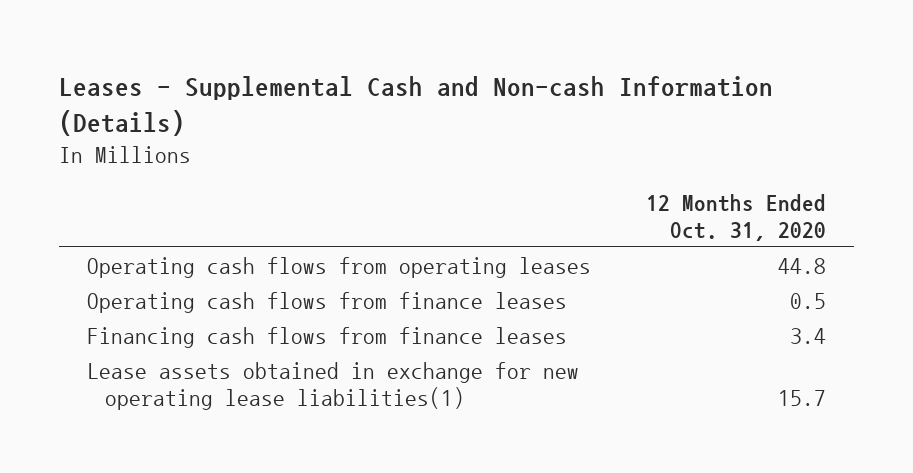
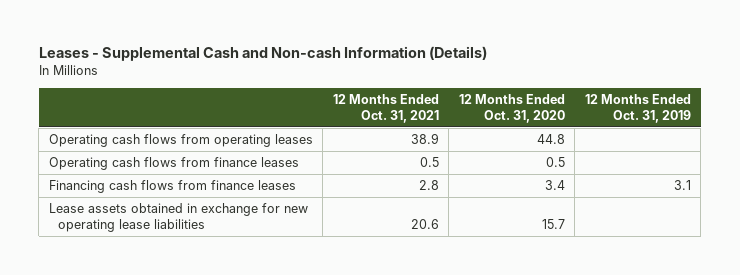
- | 12 Months Ended Oct. 31, 2020
+ | 12 Months Ended Oct. 31, 2021 | 12 Months Ended Oct. 31, 2020 | 12 Months Ended Oct. 31, 2019
- Lease assets obtained in exchange for new operating lease liabilities(1) | 15.7
+ Lease assets obtained in exchange for new operating lease liabilities | 20.6 | 15.7 |

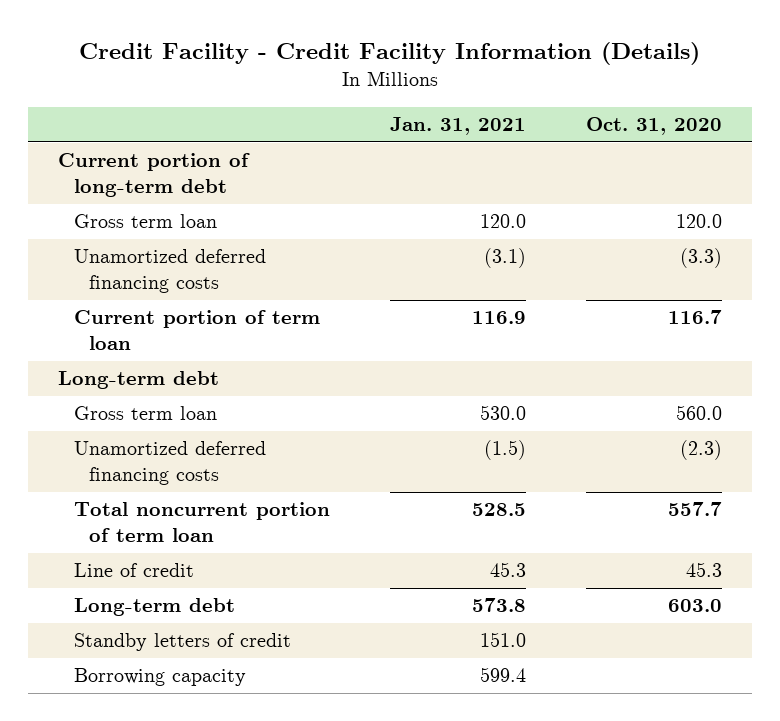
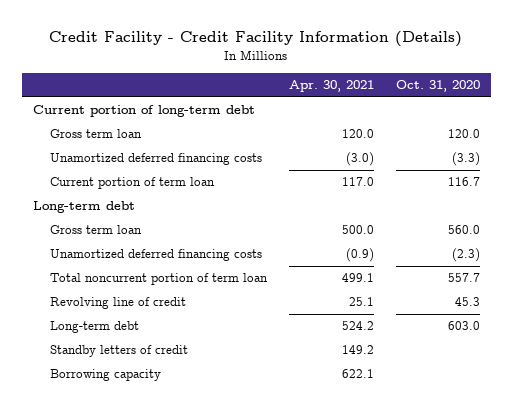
- | Jan. 31, 2021 | Oct. 31, 2020
+ | Apr. 30, 2021 | Oct. 31, 2020
- Line of credit | 45.3 | 45.3
+ Revolving line of credit | 25.1 | 45.3

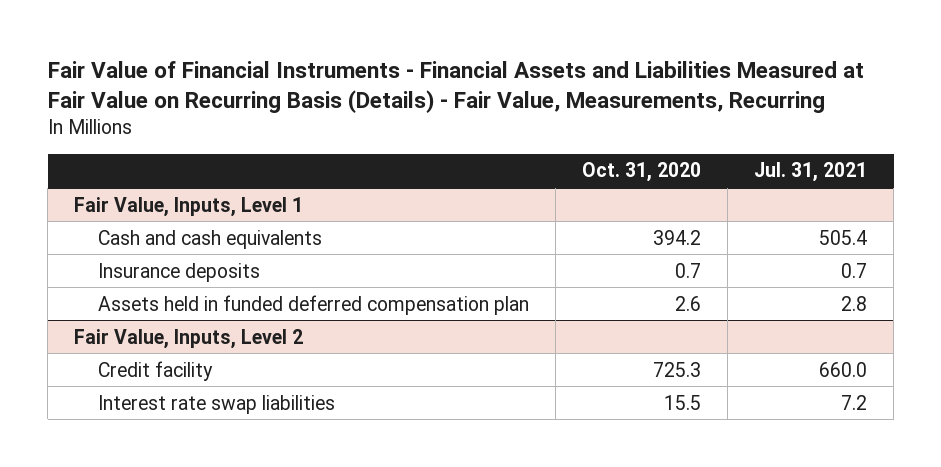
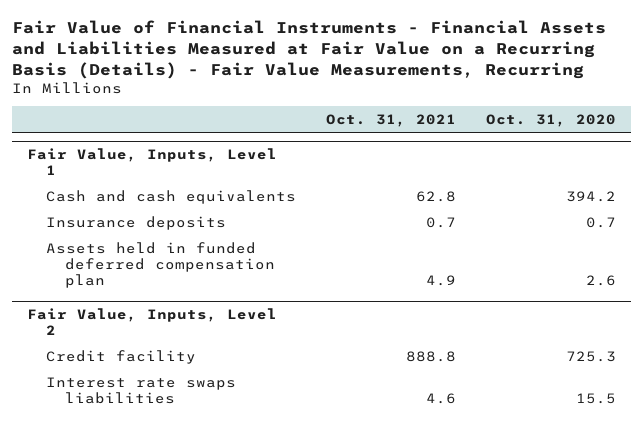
- Fair Value of Financial Instruments - Financial Assets and Liabilities Measured at Fair Value on Recurring Basis (Details) - Fair Value, Measurements, Recurring
+ Fair Value of Financial Instruments - Financial Assets and Liabilities Measured at Fair Value on a Recurring Basis (Details) - Fair Value Measurements, Recurring
- | Oct. 31, 2020 | Jul. 31, 2021
+ | Oct. 31, 2021 | Oct. 31, 2020
@ Fair Value, Inputs, Level 2
- Interest rate swap liabilities | 15.5 | 7.2
+ Interest rate swaps liabilities | 4.6 | 15.5

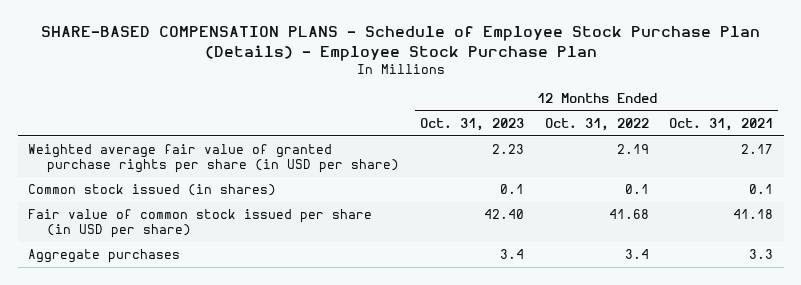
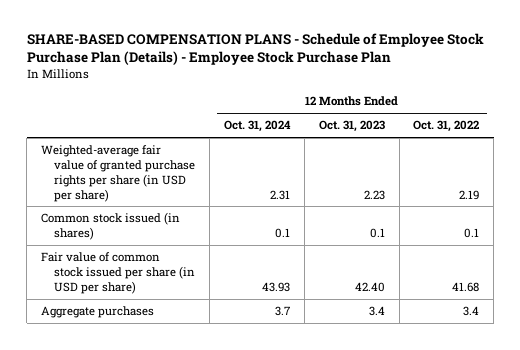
- | 12 Months Ended Oct. 31, 2023 | 12 Months Ended Oct. 31, 2022 | 12 Months Ended Oct. 31, 2021
+ | 12 Months Ended Oct. 31, 2024 | 12 Months Ended Oct. 31, 2023 | 12 Months Ended Oct. 31, 2022
- Weighted average fair value of granted purchase rights per share (in USD per share) | 2.23 | 2.19 | 2.17
+ Weighted-average fair value of granted purchase rights per share (in USD per share) | 2.31 | 2.23 | 2.19

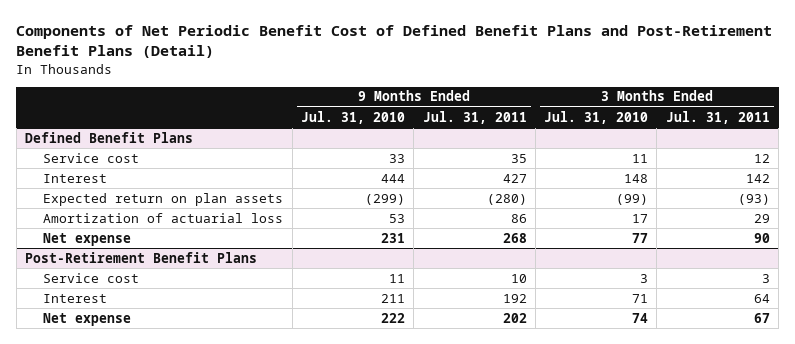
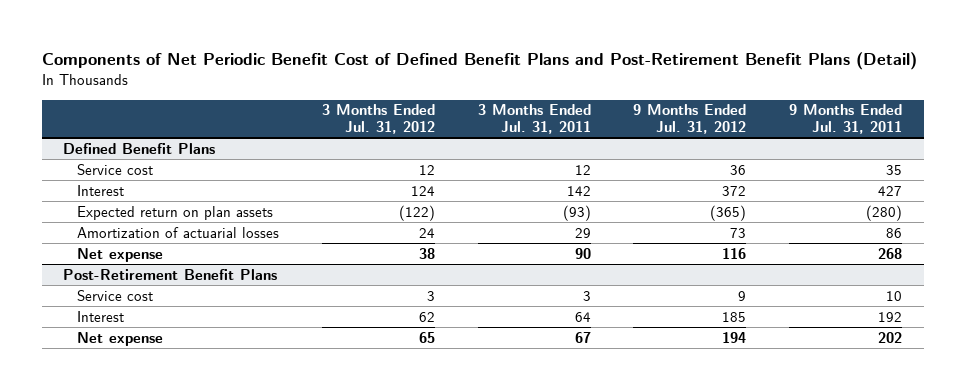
- | 9 Months Ended Jul. 31, 2010 | 9 Months Ended Jul. 31, 2011 | 3 Months Ended Jul. 31, 2010 | 3 Months Ended Jul. 31, 2011
+ | 3 Months Ended Jul. 31, 2012 | 3 Months Ended Jul. 31, 2011 | 9 Months Ended Jul. 31, 2012 | 9 Months Ended Jul. 31, 2011
@ Defined Benefit Plans
- Amortization of actuarial loss | 53 | 86 | 17 | 29
+ Amortization of actuarial losses | 24 | 29 | 73 | 86

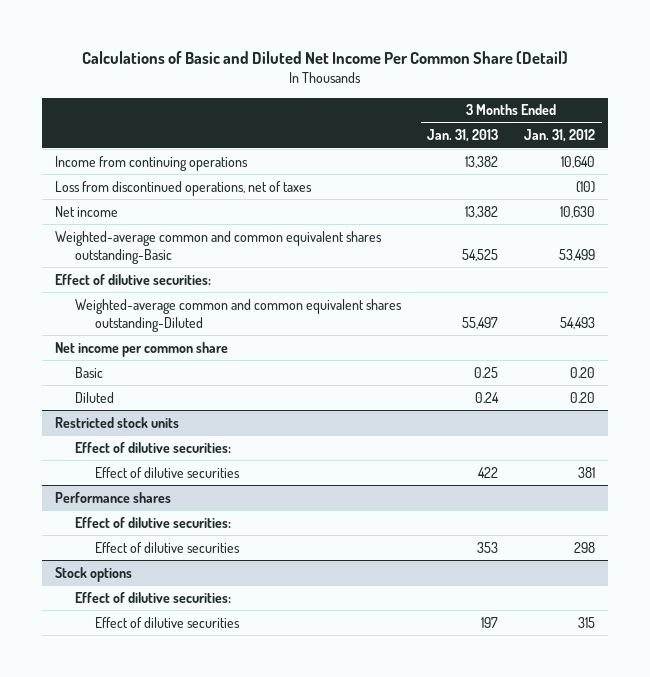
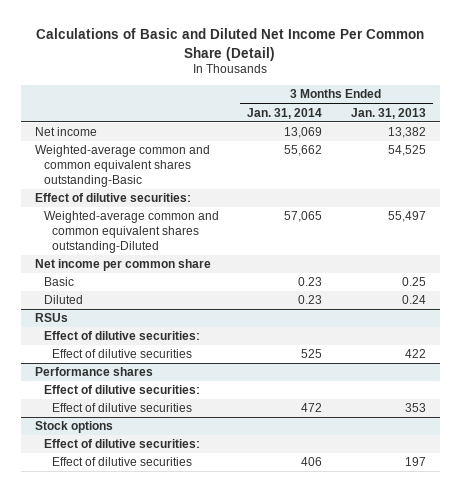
- | 3 Months Ended Jan. 31, 2013 | 3 Months Ended Jan. 31, 2012
+ | 3 Months Ended Jan. 31, 2014 | 3 Months Ended Jan. 31, 2013
- Income from continuing operations | 13,382 | 10,640
- Loss from discontinued operations, net of taxes | | (10)
- Restricted stock units
+ RSUs

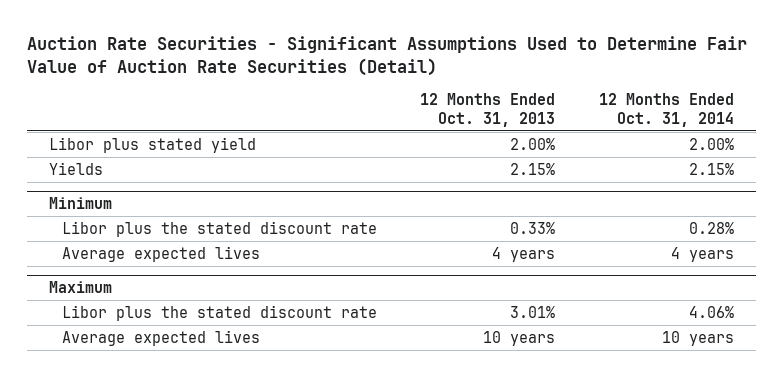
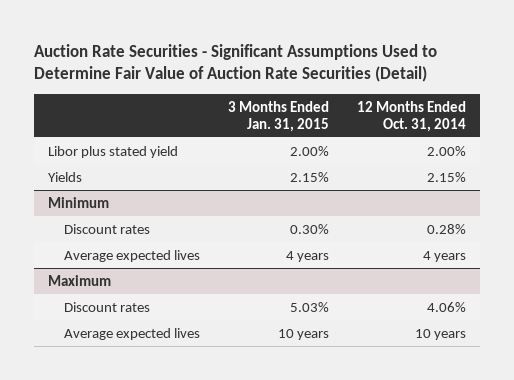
- | 12 Months Ended Oct. 31, 2013 | 12 Months Ended Oct. 31, 2014
+ | 3 Months Ended Jan. 31, 2015 | 12 Months Ended Oct. 31, 2014
@ Minimum
- Libor plus the stated discount rate | 0.33% | 0.28%
+ Discount rates | 0.30% | 0.28%
@ Maximum
- Libor plus the stated discount rate | 3.01% | 4.06%
+ Discount rates | 5.03% | 4.06%

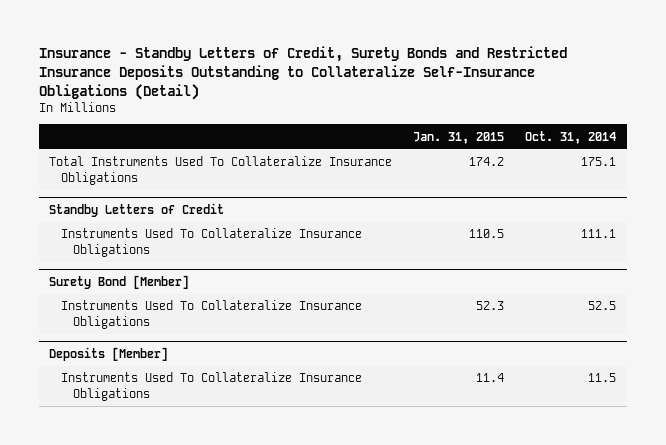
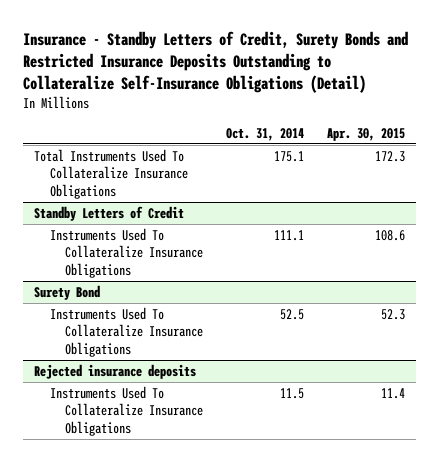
- | Jan. 31, 2015 | Oct. 31, 2014
+ | Oct. 31, 2014 | Apr. 30, 2015
- Surety Bond [Member]
+ Surety Bond
- Deposits [Member]
+ Rejected insurance deposits

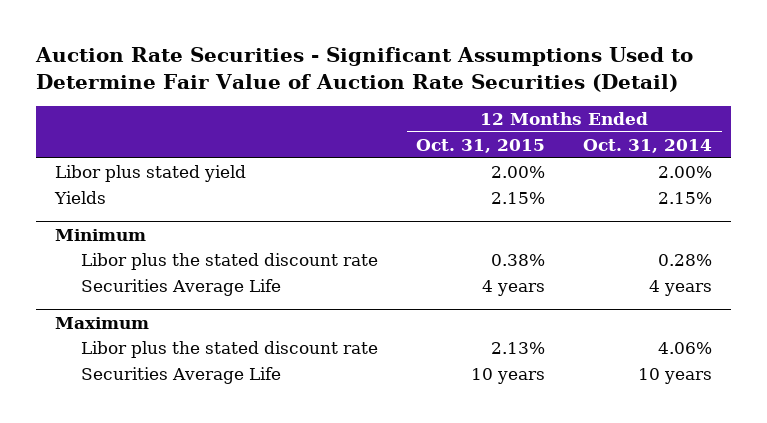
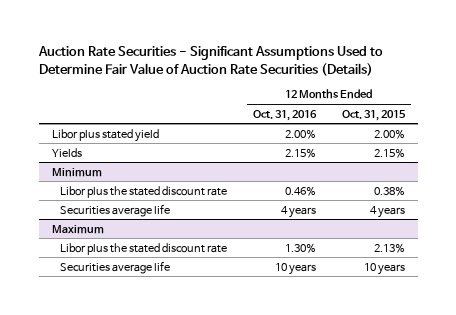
- Auction Rate Securities - Significant Assumptions Used to Determine Fair Value of Auction Rate Securities (Detail)
+ Auction Rate Securities - Significant Assumptions Used to Determine Fair Value of Auction Rate Securities (Details)
- | 12 Months Ended Oct. 31, 2015 | 12 Months Ended Oct. 31, 2014
+ | 12 Months Ended Oct. 31, 2016 | 12 Months Ended Oct. 31, 2015
@ Minimum
- Securities Average Life | 4 years | 4 years
+ Securities average life | 4 years | 4 years
@ Maximum
- Securities Average Life | 10 years | 10 years
+ Securities average life | 10 years | 10 years

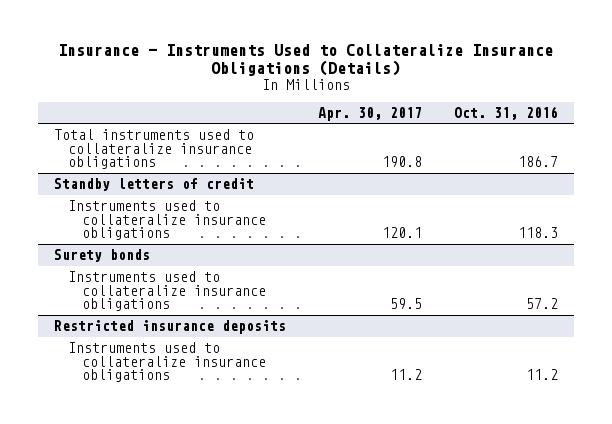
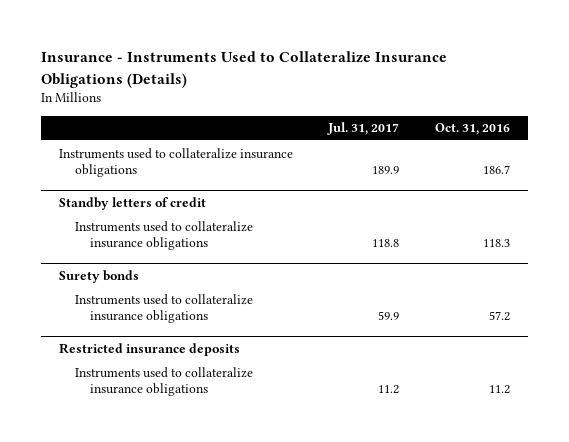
- | Apr. 30, 2017 | Oct. 31, 2016
+ | Jul. 31, 2017 | Oct. 31, 2016
- Total instruments used to collateralize insurance obligations | 190.8 | 186.7
+ Instruments used to collateralize insurance obligations | 189.9 | 186.7

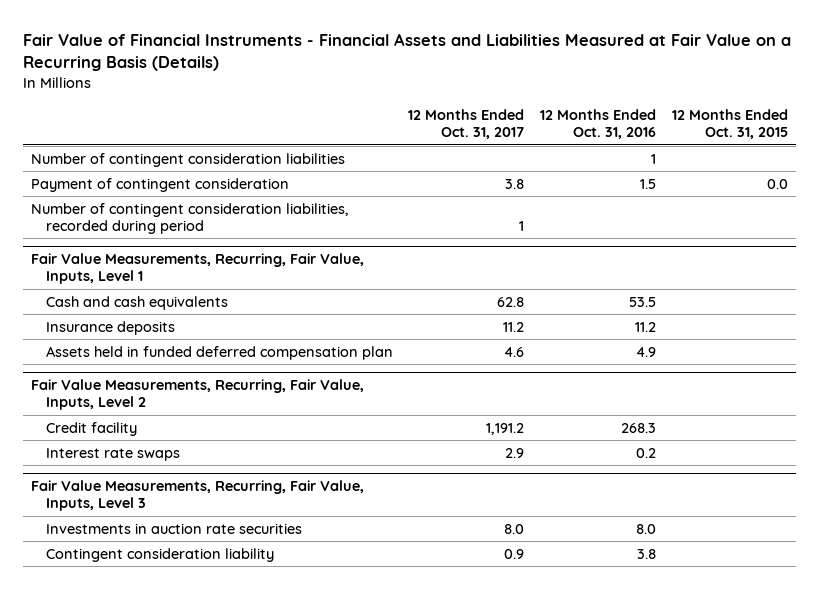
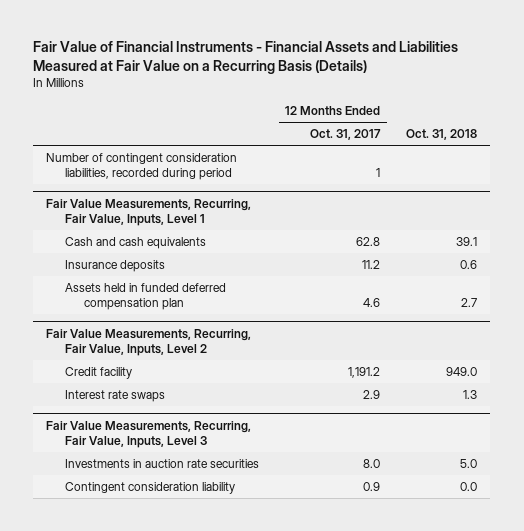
- | 12 Months Ended Oct. 31, 2017 | 12 Months Ended Oct. 31, 2016 | 12 Months Ended Oct. 31, 2015
+ | 12 Months Ended Oct. 31, 2017 | Oct. 31, 2018
- Number of contingent consideration liabilities | | 1 |
- Payment of contingent consideration | 3.8 | 1.5 | 0.0

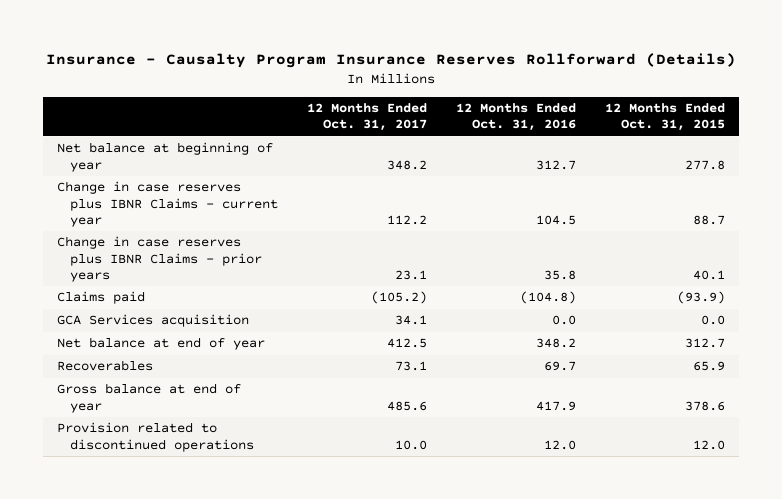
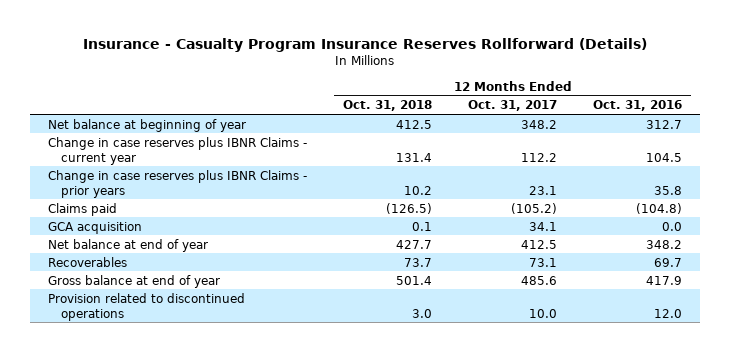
- Insurance - Causalty Program Insurance Reserves Rollforward (Details)
+ Insurance - Casualty Program Insurance Reserves Rollforward (Details)
- | 12 Months Ended Oct. 31, 2017 | 12 Months Ended Oct. 31, 2016 | 12 Months Ended Oct. 31, 2015
+ | 12 Months Ended Oct. 31, 2018 | 12 Months Ended Oct. 31, 2017 | 12 Months Ended Oct. 31, 2016
- GCA Services acquisition | 34.1 | 0.0 | 0.0
+ GCA acquisition | 0.1 | 34.1 | 0.0

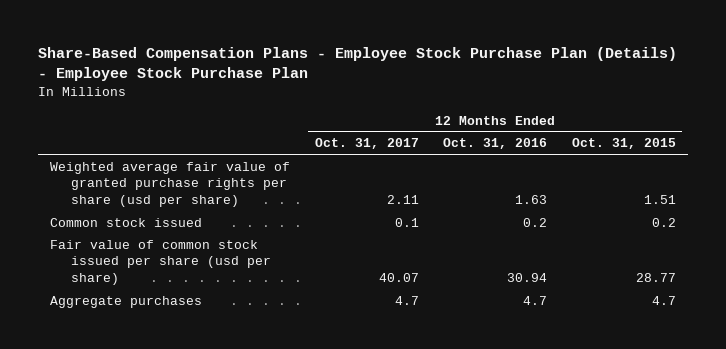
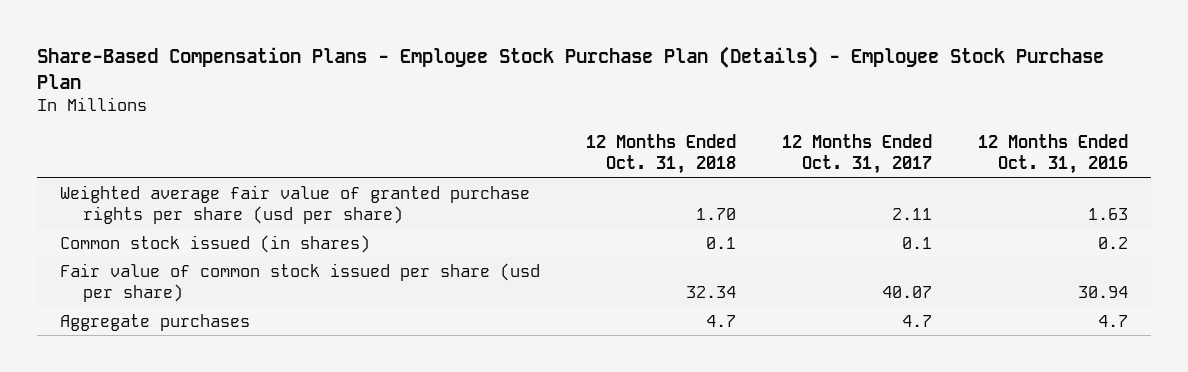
- | 12 Months Ended Oct. 31, 2017 | 12 Months Ended Oct. 31, 2016 | 12 Months Ended Oct. 31, 2015
+ | 12 Months Ended Oct. 31, 2018 | 12 Months Ended Oct. 31, 2017 | 12 Months Ended Oct. 31, 2016
- Common stock issued | 0.1 | 0.2 | 0.2
+ Common stock issued (in shares) | 0.1 | 0.1 | 0.2

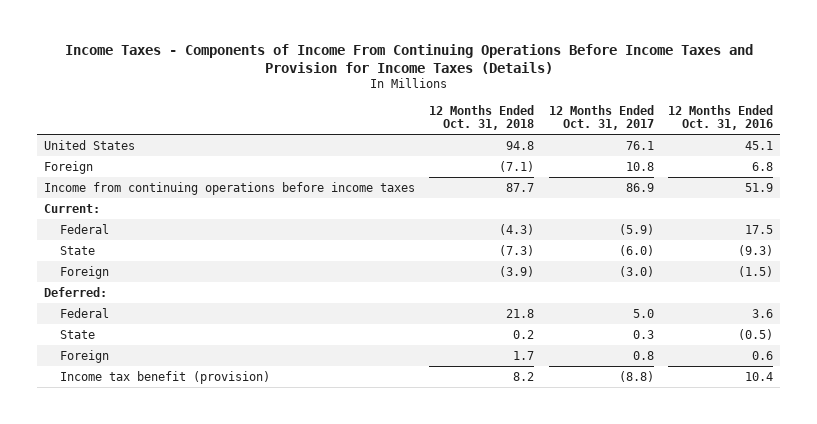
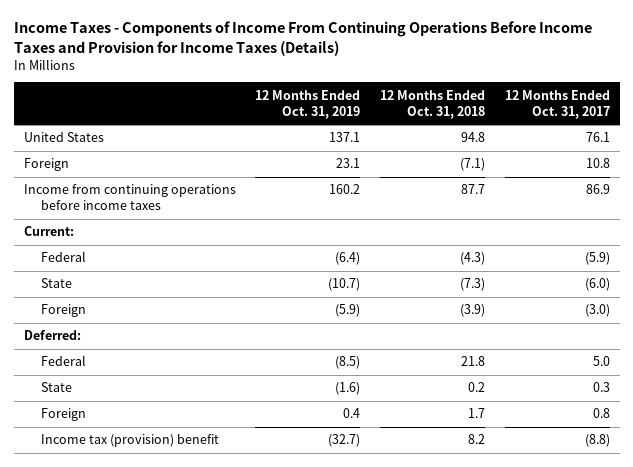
- | 12 Months Ended Oct. 31, 2018 | 12 Months Ended Oct. 31, 2017 | 12 Months Ended Oct. 31, 2016
+ | 12 Months Ended Oct. 31, 2019 | 12 Months Ended Oct. 31, 2018 | 12 Months Ended Oct. 31, 2017
- Income tax benefit (provision) | 8.2 | (8.8) | 10.4
+ Income tax (provision) benefit | (32.7) | 8.2 | (8.8)

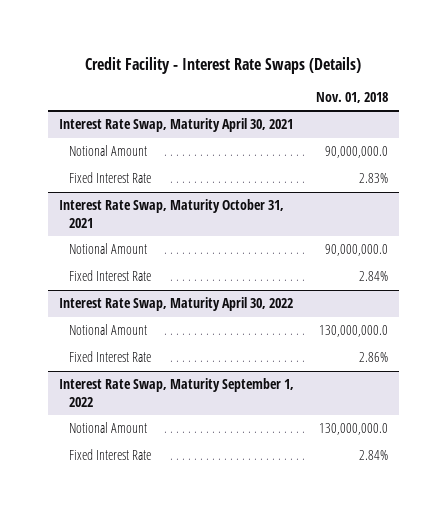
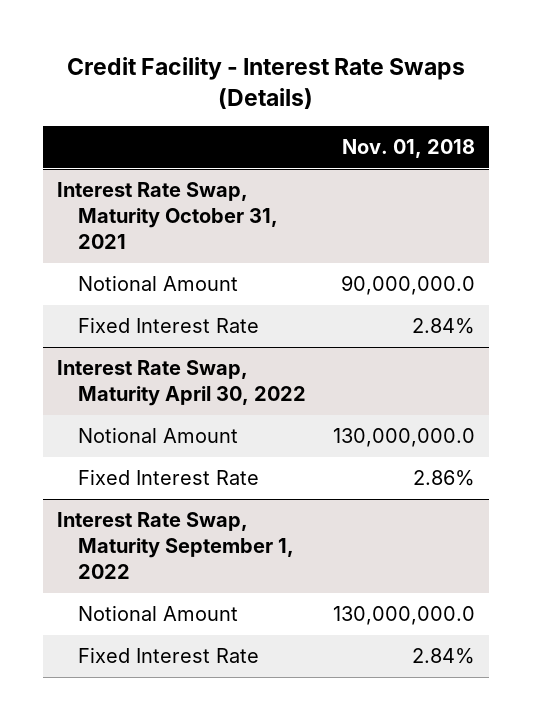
- Interest Rate Swap, Maturity April 30, 2021
- Notional Amount | 90,000,000.0
- Fixed Interest Rate | 2.83%

